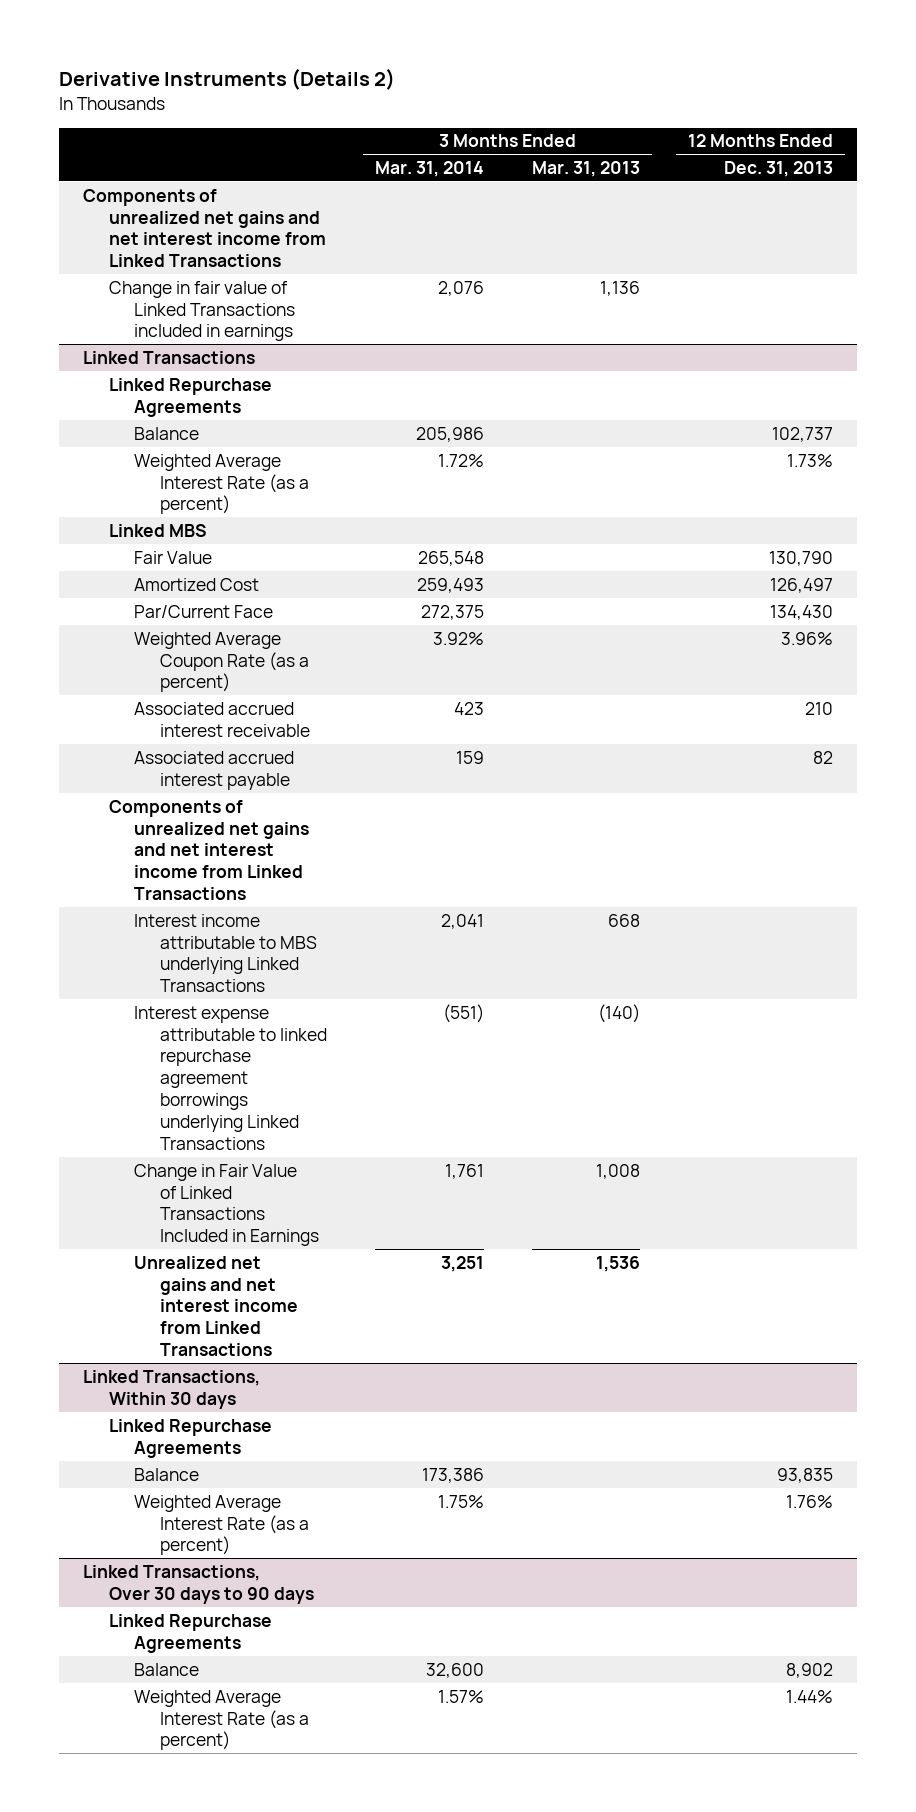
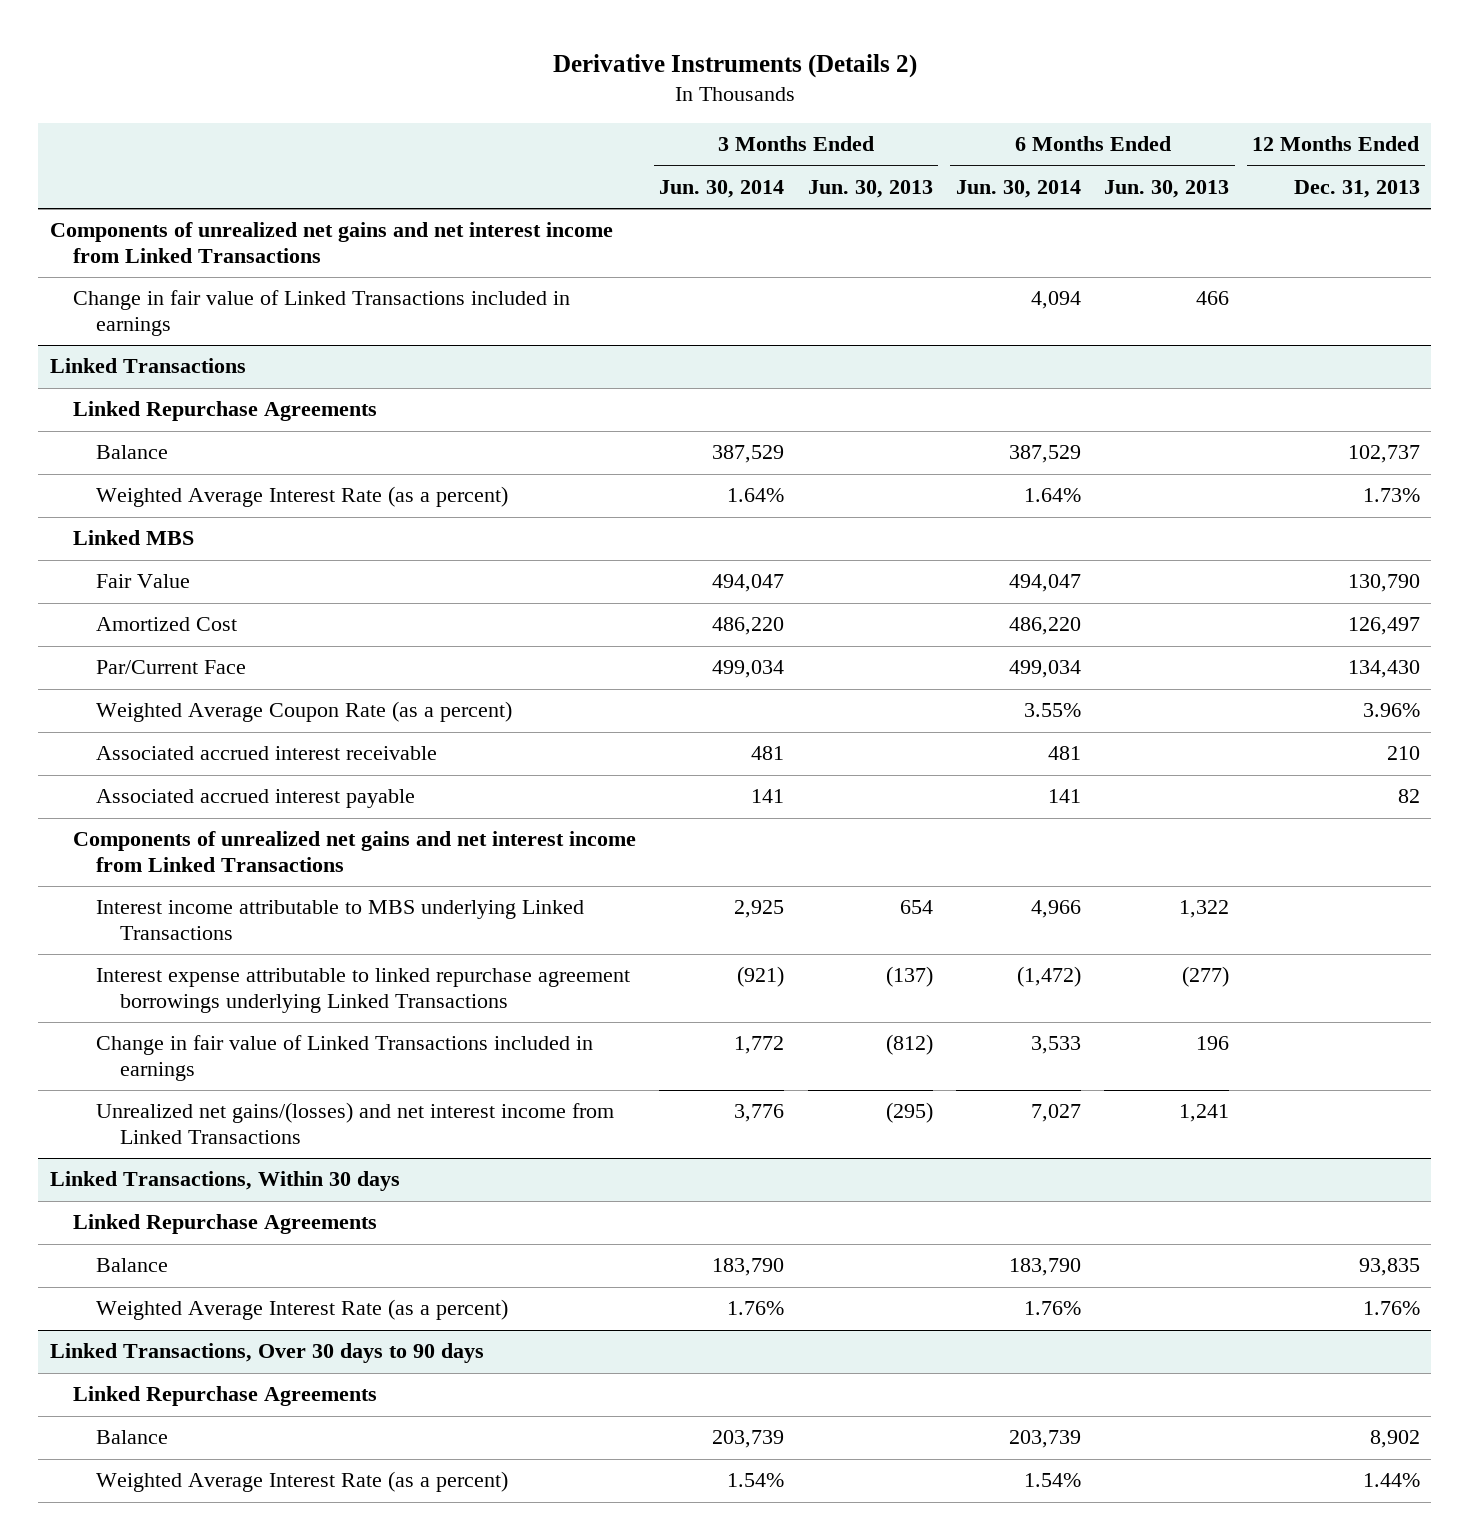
- | 3 Months Ended Mar. 31, 2014 | 3 Months Ended Mar. 31, 2013 | 12 Months Ended Dec. 31, 2013
+ | 3 Months Ended Jun. 30, 2014 | 3 Months Ended Jun. 30, 2013 | 6 Months Ended Jun. 30, 2014 | 6 Months Ended Jun. 30, 2013 | 12 Months Ended Dec. 31, 2013
@ Linked Transactions
- Change in Fair Value of Linked Transactions Included in Earnings | 1,761 | 1,008 |
- Unrealized net gains and net interest income from Linked Transactions | 3,251 | 1,536 |
+ Change in fair value of Linked Transactions included in earnings | 1,772 | (812) | 3,533 | 196 |
+ Unrealized net gains/(losses) and net interest income from Linked Transactions | 3,776 | (295) | 7,027 | 1,241 |

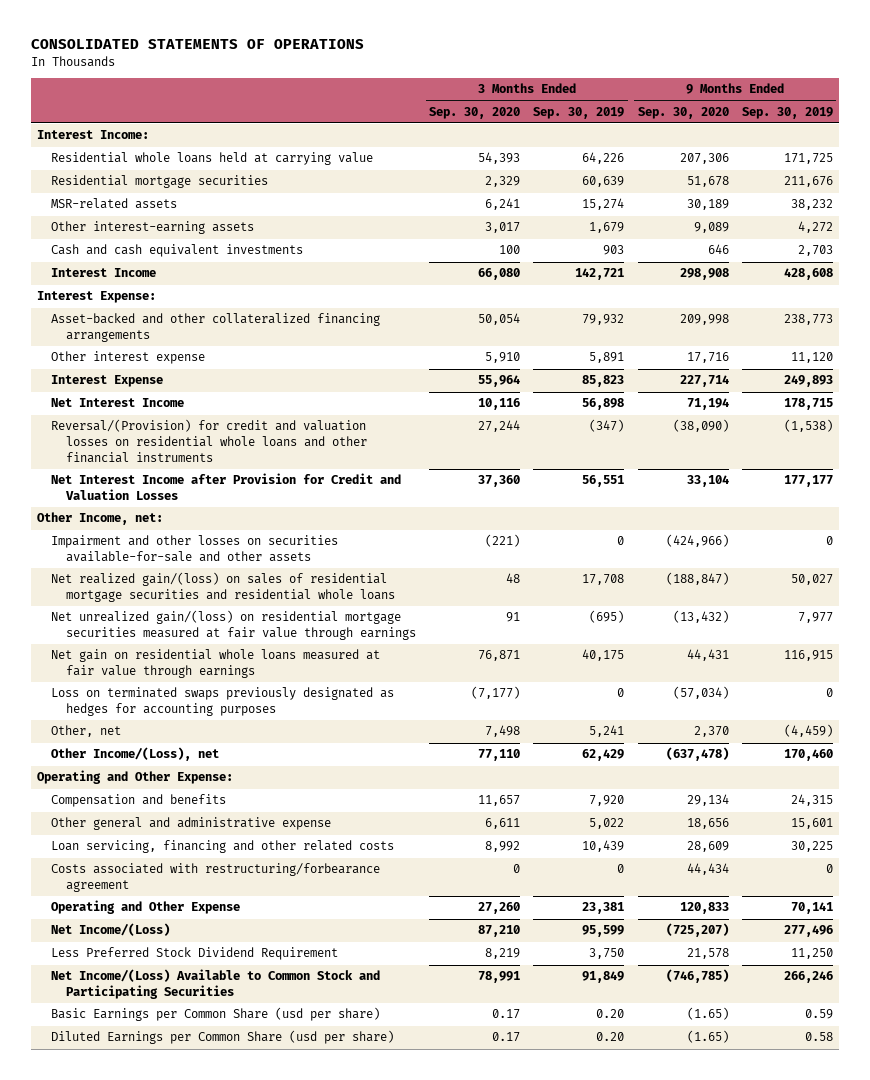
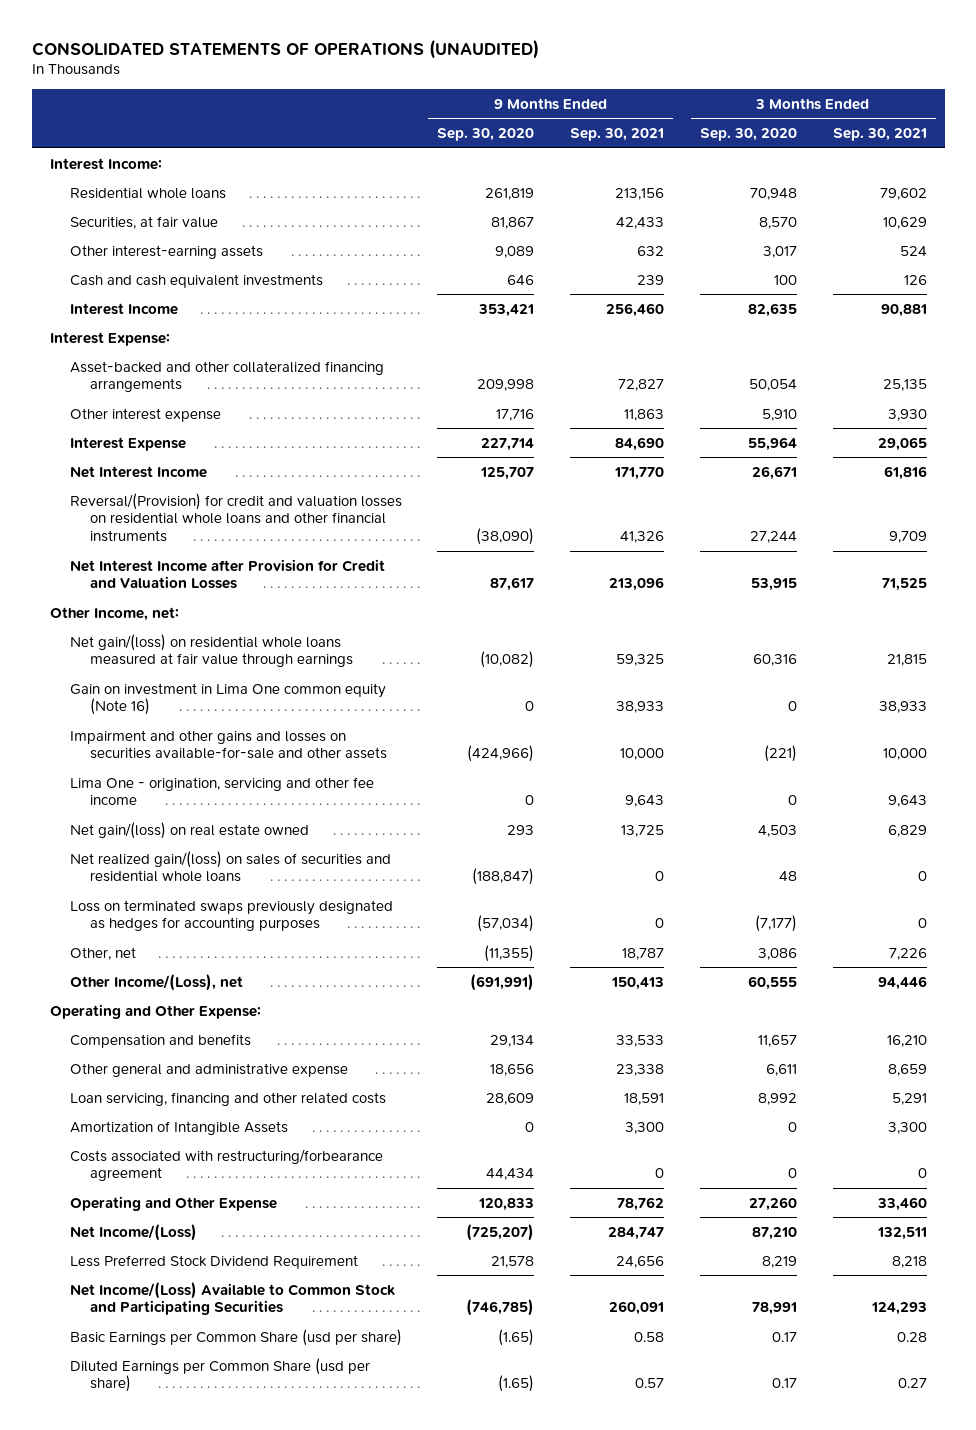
- CONSOLIDATED STATEMENTS OF OPERATIONS
+ CONSOLIDATED STATEMENTS OF OPERATIONS (UNAUDITED)
- | 3 Months Ended Sep. 30, 2020 | 3 Months Ended Sep. 30, 2019 | 9 Months Ended Sep. 30, 2020 | 9 Months Ended Sep. 30, 2019
+ | 9 Months Ended Sep. 30, 2020 | 9 Months Ended Sep. 30, 2021 | 3 Months Ended Sep. 30, 2020 | 3 Months Ended Sep. 30, 2021
- Residential whole loans held at carrying value | 54,393 | 64,226 | 207,306 | 171,725
- Residential mortgage securities | 2,329 | 60,639 | 51,678 | 211,676
- MSR-related assets | 6,241 | 15,274 | 30,189 | 38,232
+ Residential whole loans | 261,819 | 213,156 | 70,948 | 79,602
+ Securities, at fair value | 81,867 | 42,433 | 8,570 | 10,629
- Interest Income | 66,080 | 142,721 | 298,908 | 428,608
+ Interest Income | 353,421 | 256,460 | 82,635 | 90,881
- Net Interest Income | 10,116 | 56,898 | 71,194 | 178,715
+ Net Interest Income | 125,707 | 171,770 | 26,671 | 61,816
- Net Interest Income after Provision for Credit and Valuation Losses | 37,360 | 56,551 | 33,104 | 177,177
+ Net Interest Income after Provision for Credit and Valuation Losses | 87,617 | 213,096 | 53,915 | 71,525
- Impairment and other losses on securities available-for-sale and other assets | (221) | 0 | (424,966) | 0
- Net realized gain/(loss) on sales of residential mortgage securities and residential whole loans | 48 | 17,708 | (188,847) | 50,027
- Net unrealized gain/(loss) on residential mortgage securities measured at fair value through earnings | 91 | (695) | (13,432) | 7,977
- Net gain on residential whole loans measured at fair value through earnings | 76,871 | 40,175 | 44,431 | 116,915
+ Net gain/(loss) on residential whole loans measured at fair value through earnings | (10,082) | 59,325 | 60,316 | 21,815
+ Gain on investment in Lima One common equity (Note 16) | 0 | 38,933 | 0 | 38,933
+ Impairment and other gains and losses on securities available-for-sale and other assets | (424,966) | 10,000 | (221) | 10,000
+ Lima One - origination, servicing and other fee income | 0 | 9,643 | 0 | 9,643
+ Net gain/(loss) on real estate owned | 293 | 13,725 | 4,503 | 6,829
+ Net realized gain/(loss) on sales of securities and residential whole loans | (188,847) | 0 | 48 | 0
- Other, net | 7,498 | 5,241 | 2,370 | (4,459)
- Other Income/(Loss), net | 77,110 | 62,429 | (637,478) | 170,460
+ Other, net | (11,355) | 18,787 | 3,086 | 7,226
+ Other Income/(Loss), net | (691,991) | 150,413 | 60,555 | 94,446
+ Amortization of Intangible Assets | 0 | 3,300 | 0 | 3,300

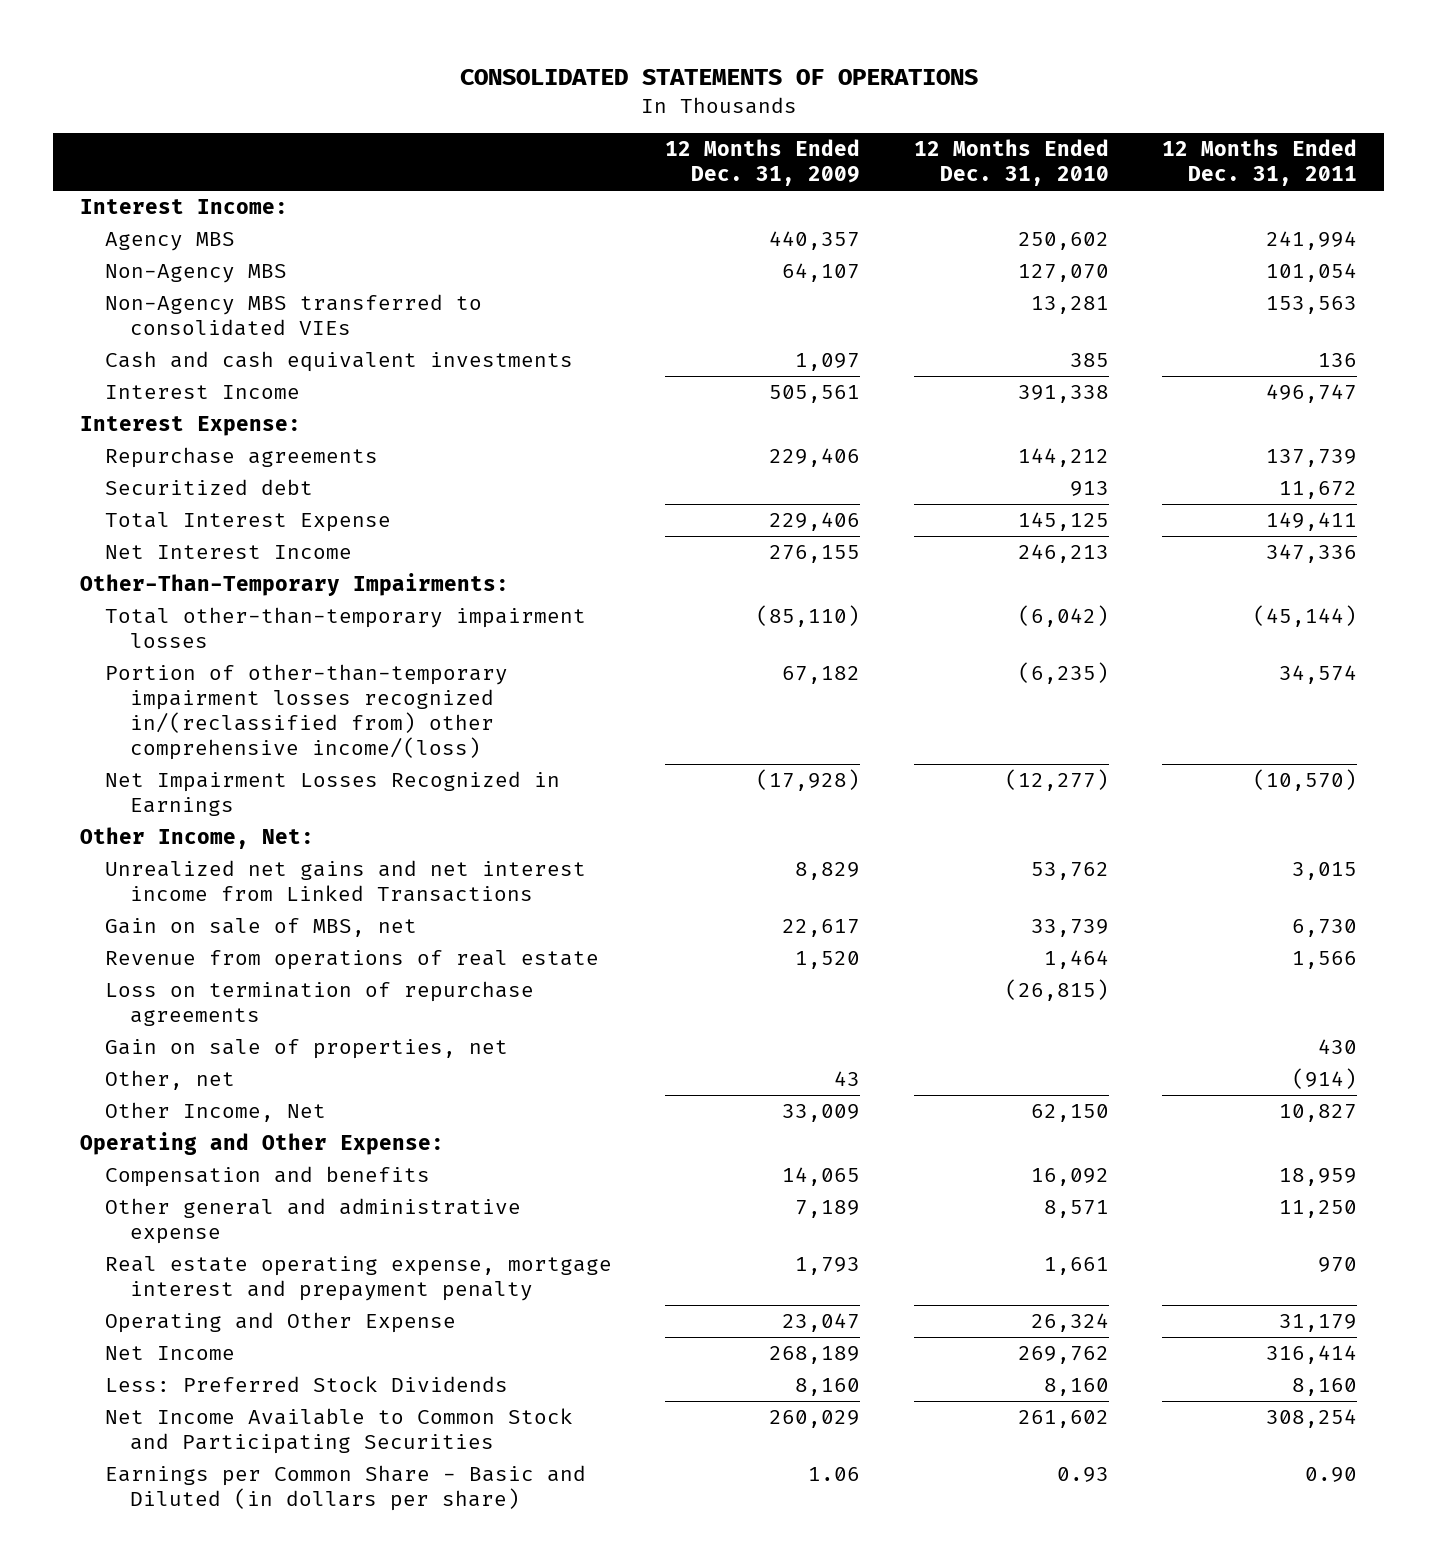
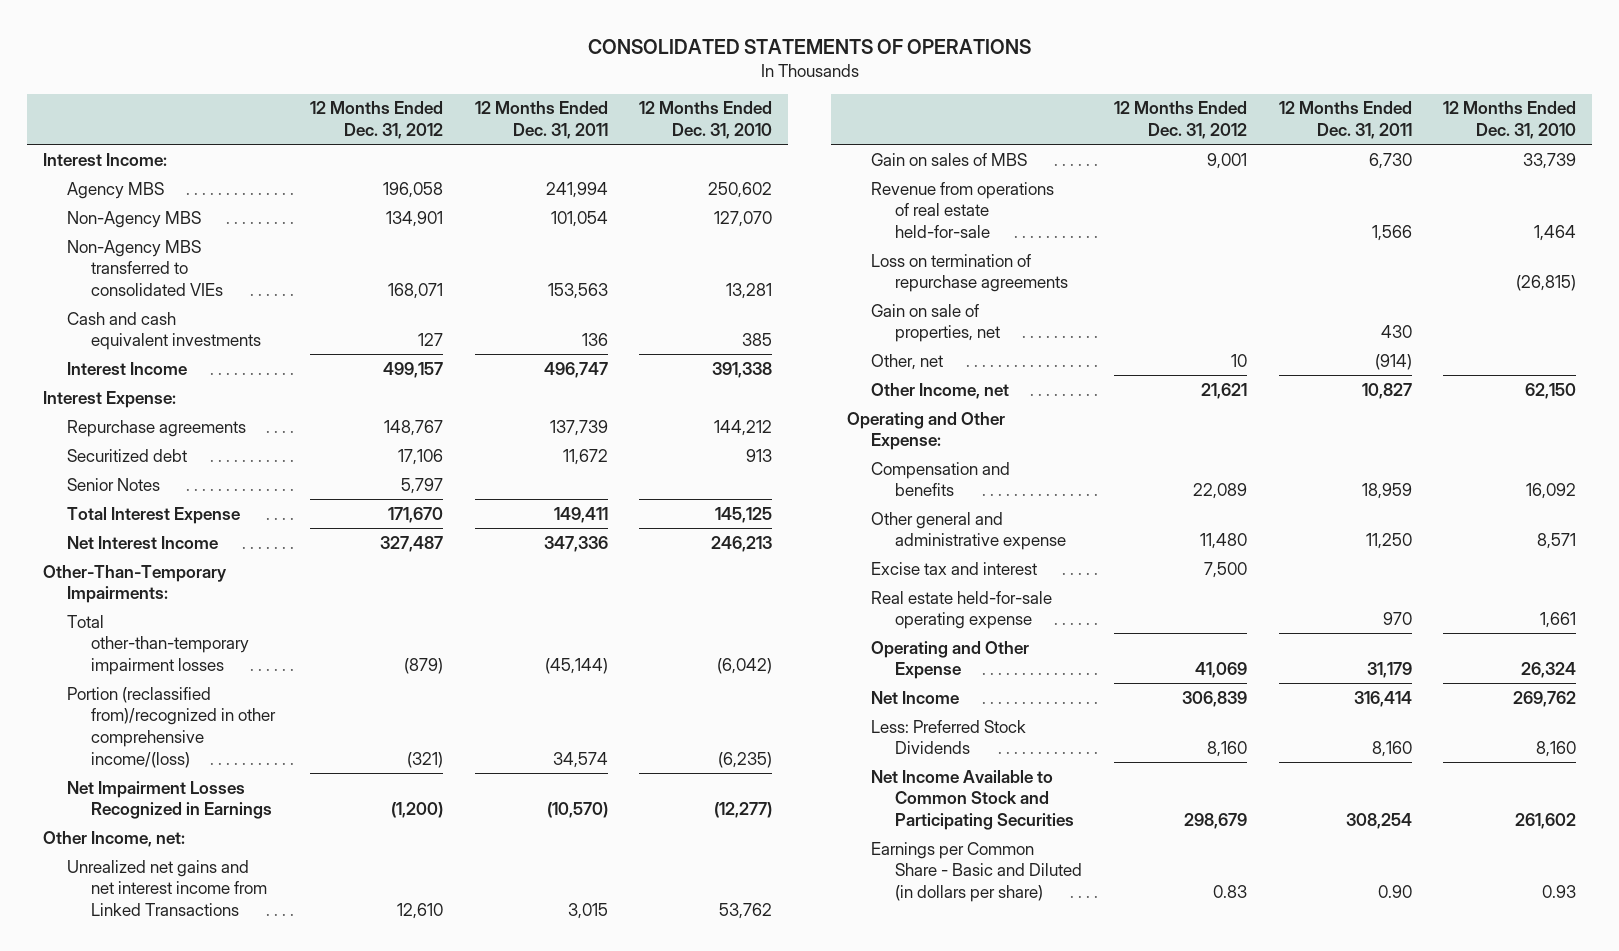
- | 12 Months Ended Dec. 31, 2009 | 12 Months Ended Dec. 31, 2010 | 12 Months Ended Dec. 31, 2011
+ | 12 Months Ended Dec. 31, 2012 | 12 Months Ended Dec. 31, 2011 | 12 Months Ended Dec. 31, 2010
+ Senior Notes | 5,797 | |
- Portion of other-than-temporary impairment losses recognized in/(reclassified from) other comprehensive income/(loss) | 67,182 | (6,235) | 34,574
+ Portion (reclassified from)/recognized in other comprehensive income/(loss) | (321) | 34,574 | (6,235)
- Other Income, Net:
+ Other Income, net:
- Gain on sale of MBS, net | 22,617 | 33,739 | 6,730
- Revenue from operations of real estate | 1,520 | 1,464 | 1,566
+ Gain on sales of MBS | 9,001 | 6,730 | 33,739
+ Revenue from operations of real estate held-for-sale | | 1,566 | 1,464
- Other Income, Net | 33,009 | 62,150 | 10,827
+ Other Income, net | 21,621 | 10,827 | 62,150
- Real estate operating expense, mortgage interest and prepayment penalty | 1,793 | 1,661 | 970
+ Excise tax and interest | 7,500 | |
+ Real estate held-for-sale operating expense | | 970 | 1,661

